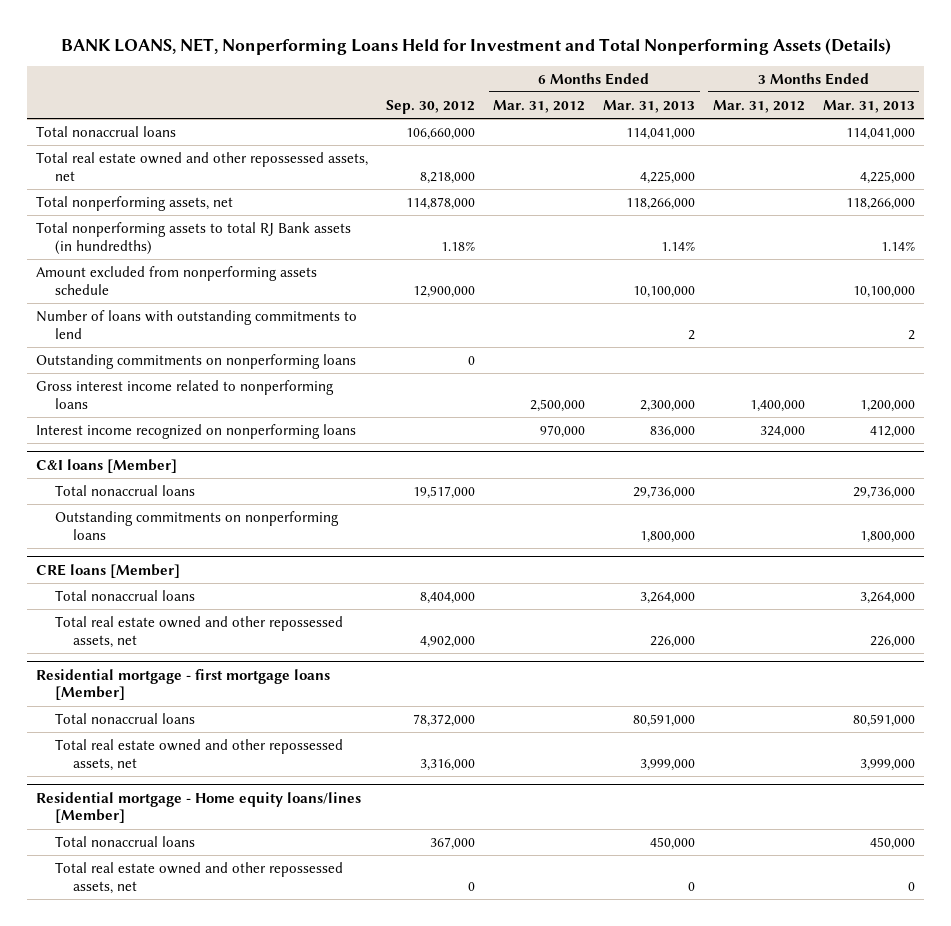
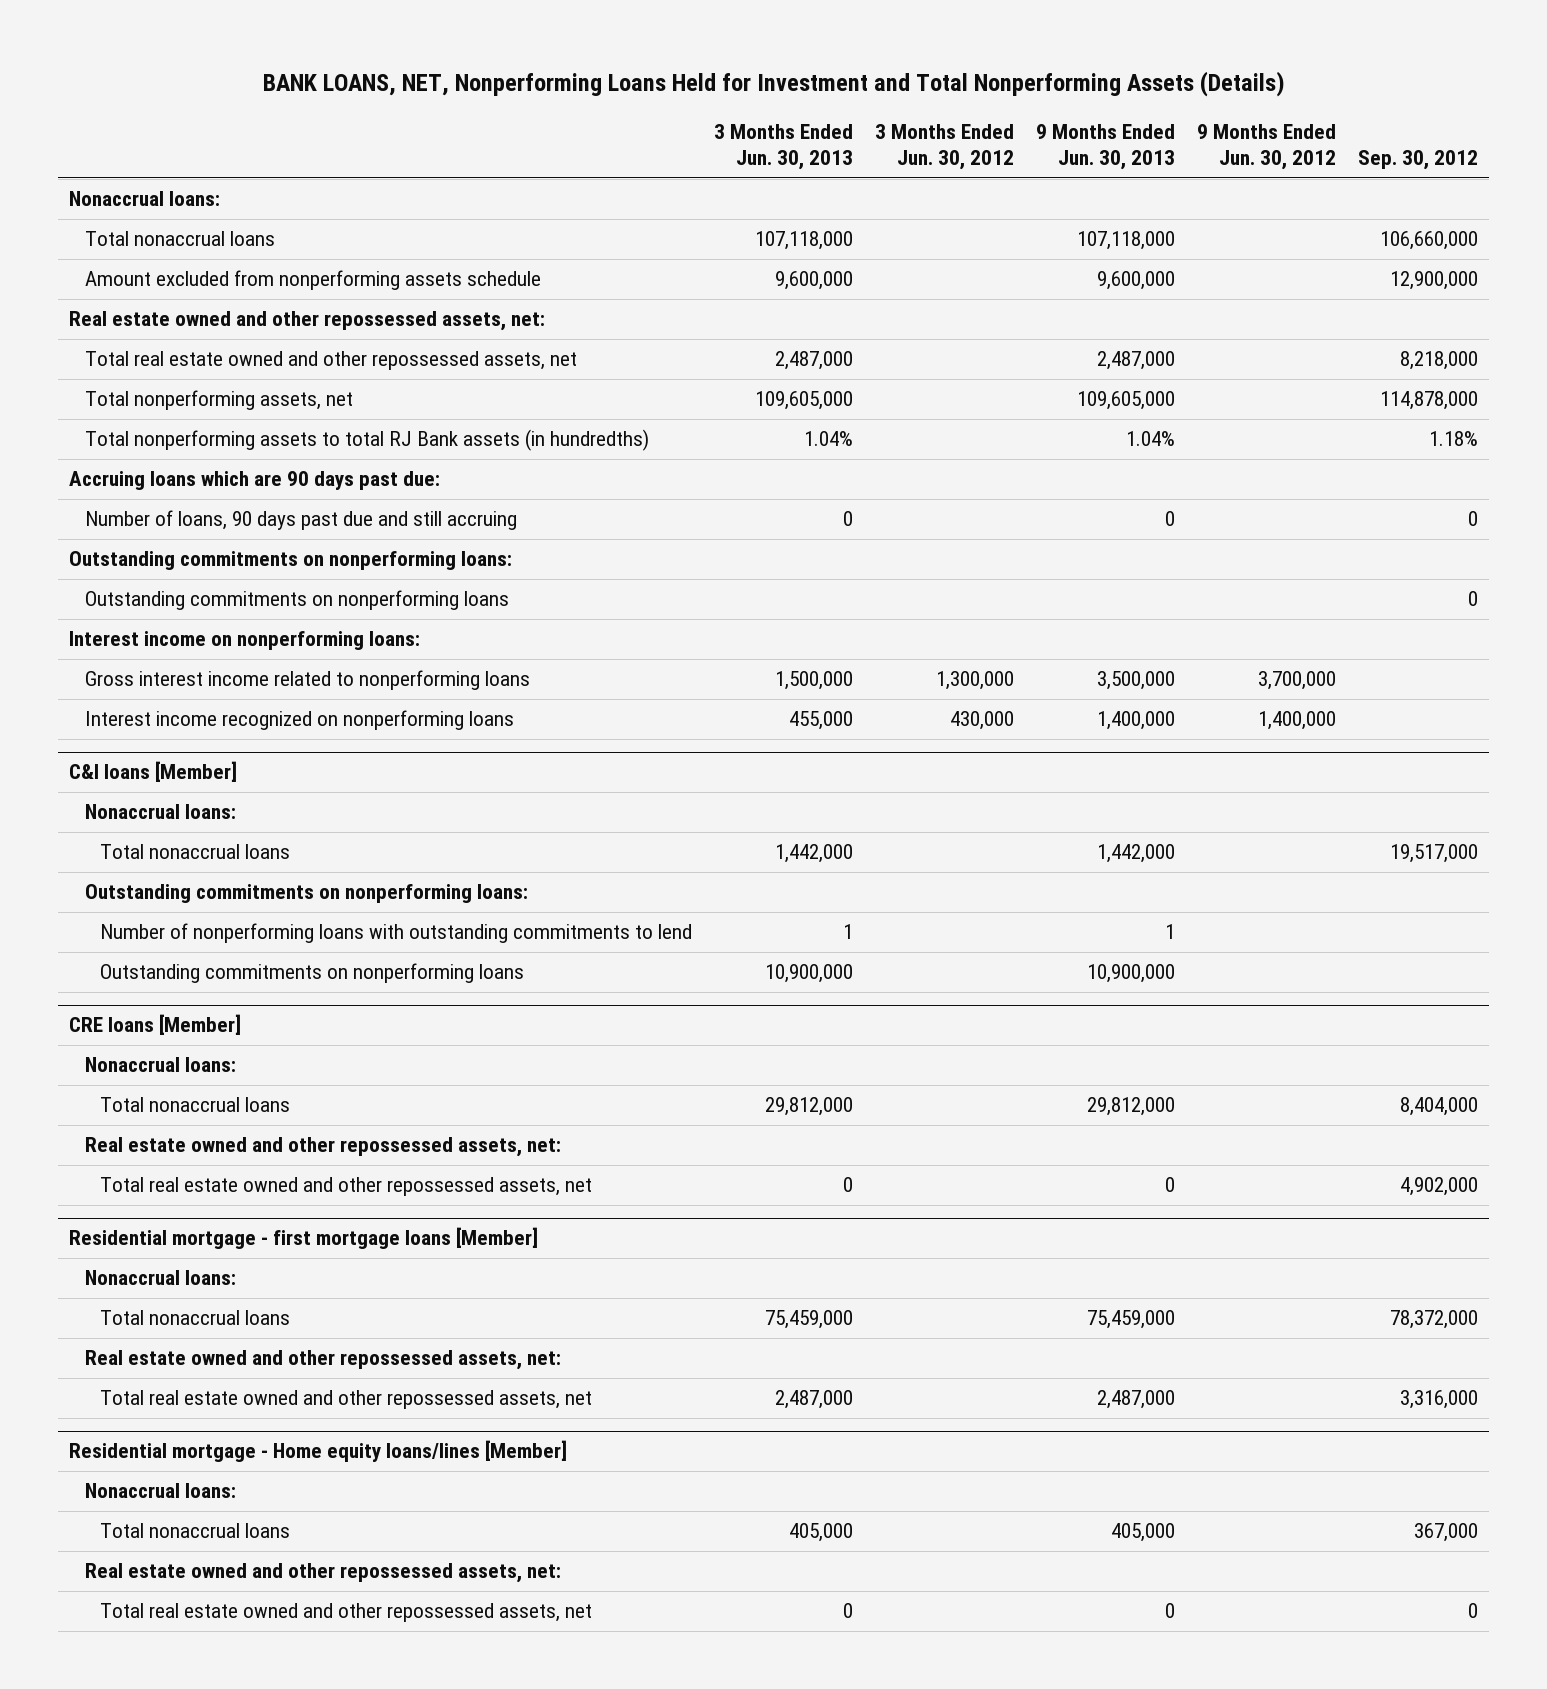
- | Sep. 30, 2012 | 6 Months Ended Mar. 31, 2012 | 6 Months Ended Mar. 31, 2013 | 3 Months Ended Mar. 31, 2012 | 3 Months Ended Mar. 31, 2013
+ | 3 Months Ended Jun. 30, 2013 | 3 Months Ended Jun. 30, 2012 | 9 Months Ended Jun. 30, 2013 | 9 Months Ended Jun. 30, 2012 | Sep. 30, 2012
+ Nonaccrual loans:
moved up: Amount excluded from nonperforming assets schedule | 9,600,000 | | 9,600,000 | | 12,900,000
+ Real estate owned and other repossessed assets, net:
- Number of loans with outstanding commitments to lend | | | 2 | | 2
+ Accruing loans which are 90 days past due:
+ Number of loans, 90 days past due and still accruing | 0 | | 0 | | 0
+ Outstanding commitments on nonperforming loans:
+ Interest income on nonperforming loans:
@ C&I loans [Member]
+ Nonaccrual loans:
+ Outstanding commitments on nonperforming loans:
+ Number of nonperforming loans with outstanding commitments to lend | 1 | | 1 | |
@ CRE loans [Member]
+ Nonaccrual loans:
+ Real estate owned and other repossessed assets, net:
@ Residential mortgage - first mortgage loans [Member]
+ Nonaccrual loans:
+ Real estate owned and other repossessed assets, net:
@ Residential mortgage - Home equity loans/lines [Member]
+ Nonaccrual loans:
+ Real estate owned and other repossessed assets, net:

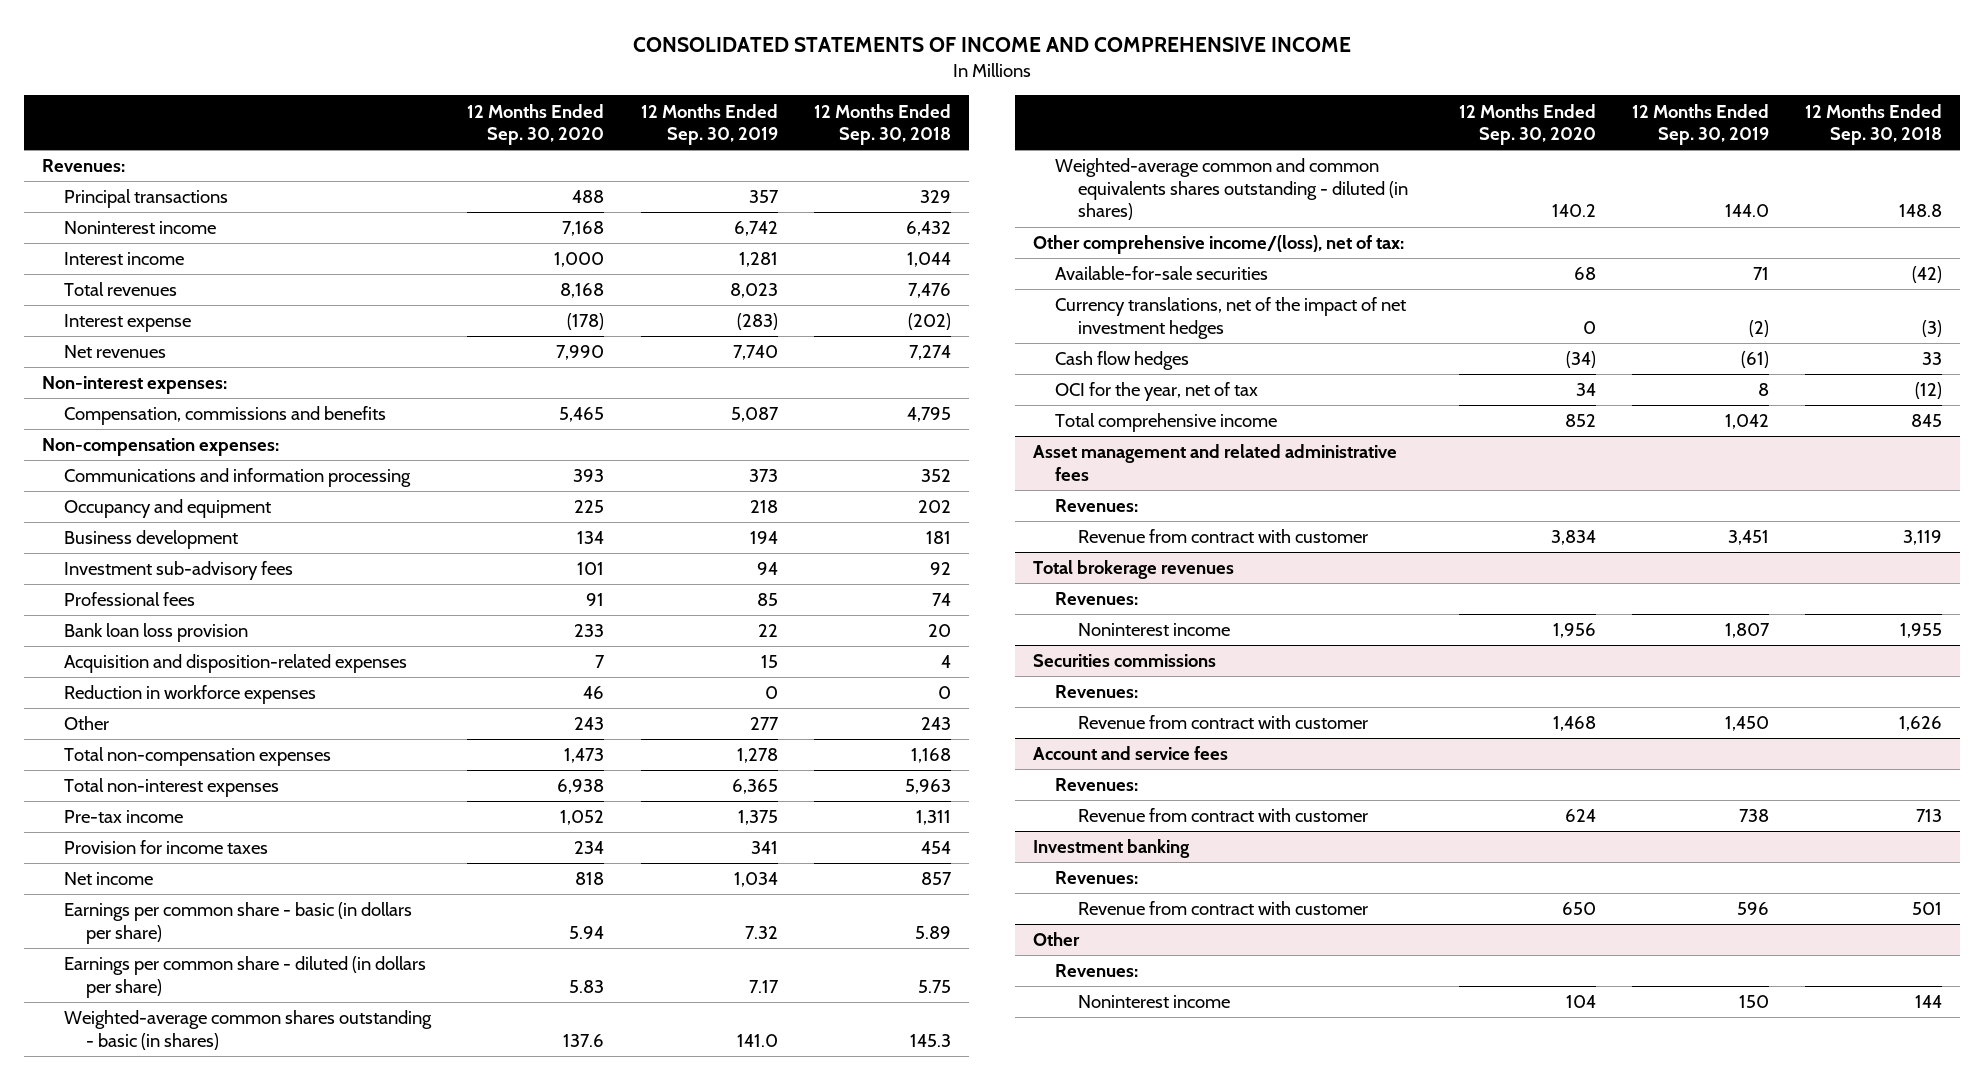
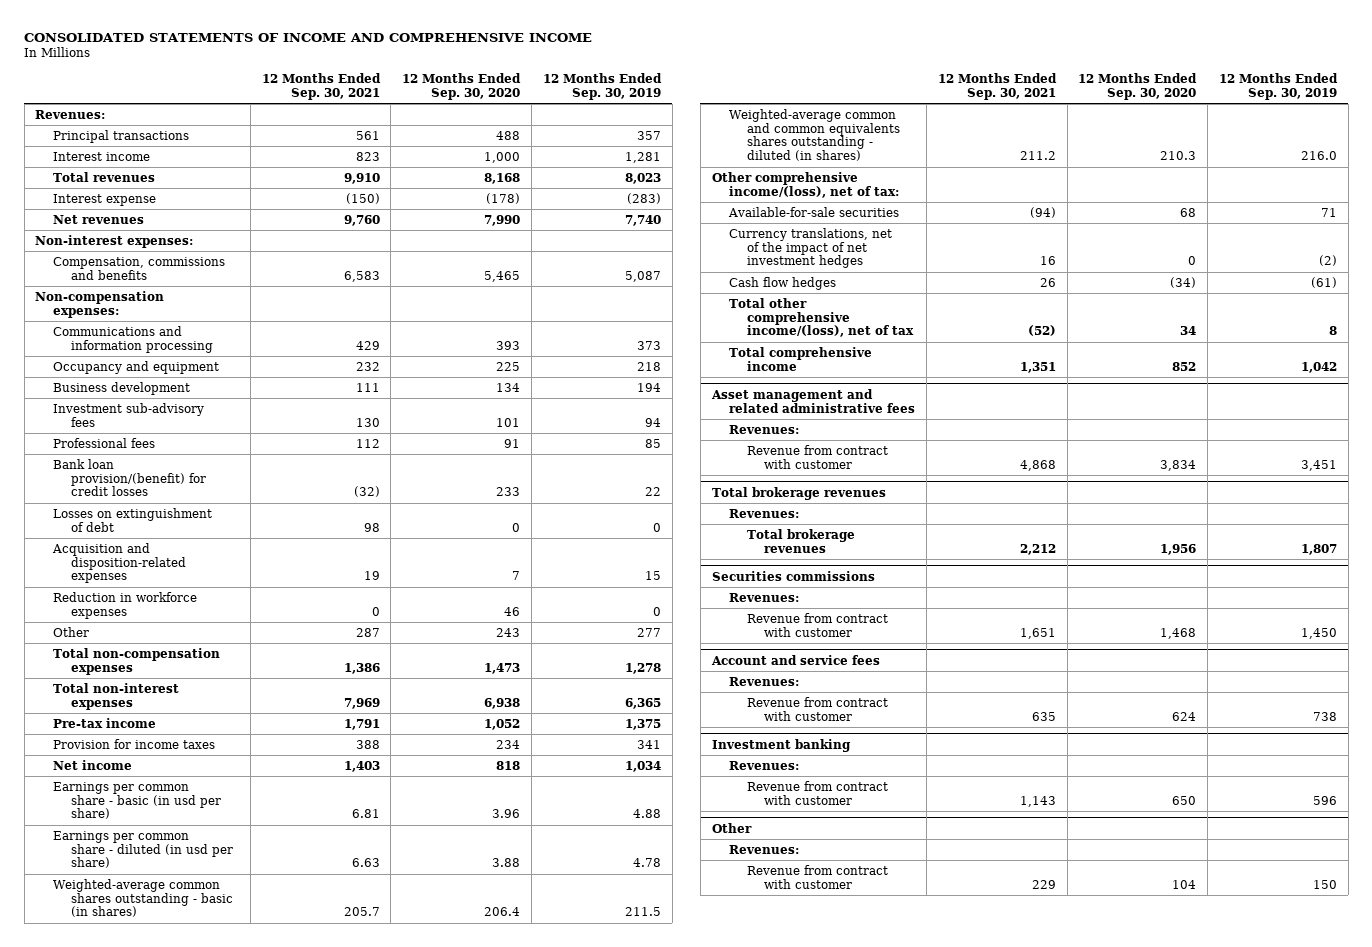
- | 12 Months Ended Sep. 30, 2020 | 12 Months Ended Sep. 30, 2019 | 12 Months Ended Sep. 30, 2018
+ | 12 Months Ended Sep. 30, 2021 | 12 Months Ended Sep. 30, 2020 | 12 Months Ended Sep. 30, 2019
- Noninterest income | 7,168 | 6,742 | 6,432
- Bank loan loss provision | 233 | 22 | 20
+ Bank loan provision/(benefit) for credit losses | (32) | 233 | 22
+ Losses on extinguishment of debt | 98 | 0 | 0
- Earnings per common share - basic (in dollars per share) | 5.94 | 7.32 | 5.89
- Earnings per common share - diluted (in dollars per share) | 5.83 | 7.17 | 5.75
- Weighted-average common shares outstanding - basic (in shares) | 137.6 | 141.0 | 145.3
- Weighted-average common and common equivalents shares outstanding - diluted (in shares) | 140.2 | 144.0 | 148.8
+ Earnings per common share - basic (in usd per share) | 6.81 | 3.96 | 4.88
+ Earnings per common share - diluted (in usd per share) | 6.63 | 3.88 | 4.78
+ Weighted-average common shares outstanding - basic (in shares) | 205.7 | 206.4 | 211.5
+ Weighted-average common and common equivalents shares outstanding - diluted (in shares) | 211.2 | 210.3 | 216.0
- OCI for the year, net of tax | 34 | 8 | (12)
+ Total other comprehensive income/(loss), net of tax | (52) | 34 | 8
@ Total brokerage revenues
- Noninterest income | 1,956 | 1,807 | 1,955
+ Total brokerage revenues | 2,212 | 1,956 | 1,807
@ Other
- Noninterest income | 104 | 150 | 144
+ Revenue from contract with customer | 229 | 104 | 150

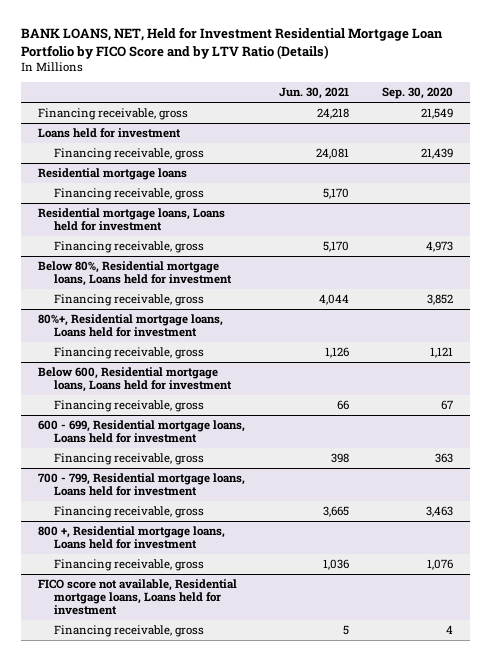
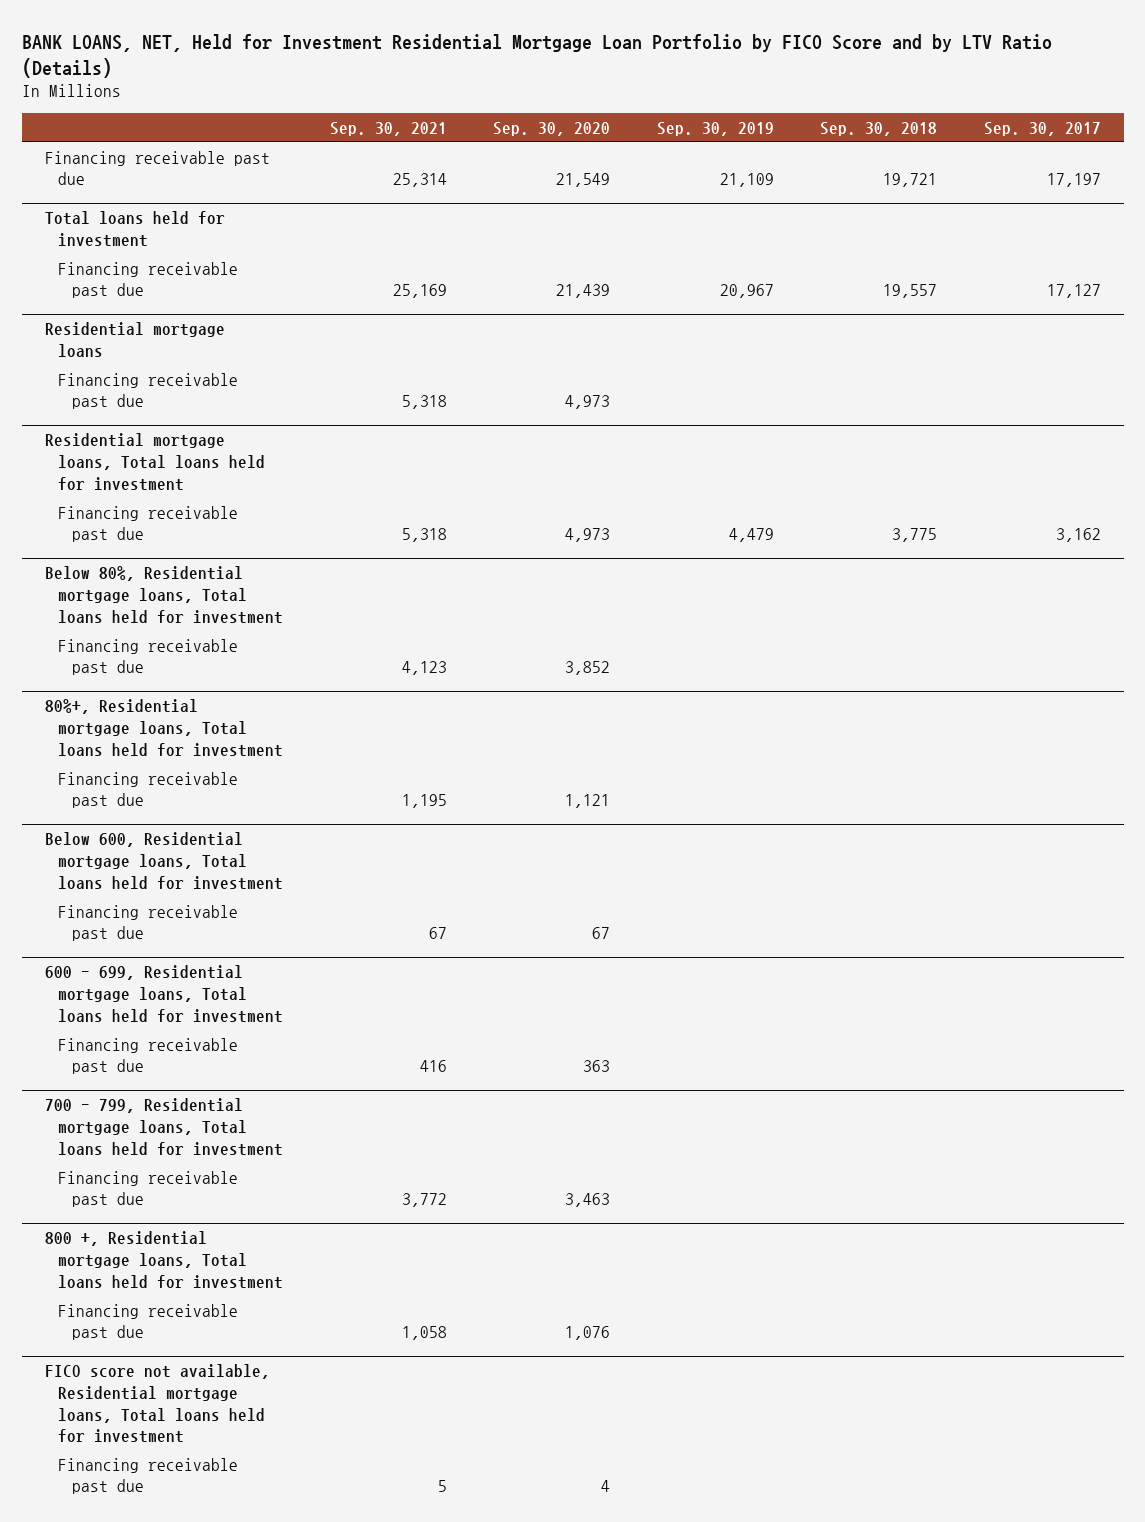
- | Jun. 30, 2021 | Sep. 30, 2020
+ | Sep. 30, 2021 | Sep. 30, 2020 | Sep. 30, 2019 | Sep. 30, 2018 | Sep. 30, 2017
- Financing receivable, gross | 24,218 | 21,549
- Loans held for investment
- Financing receivable, gross | 24,081 | 21,439
+ Financing receivable past due | 25,314 | 21,549 | 21,109 | 19,721 | 17,197
+ Total loans held for investment
+ Financing receivable past due | 25,169 | 21,439 | 20,967 | 19,557 | 17,127
@ Residential mortgage loans
- Financing receivable, gross | 5,170 |
- Residential mortgage loans, Loans held for investment
- Financing receivable, gross | 5,170 | 4,973
- Below 80%, Residential mortgage loans, Loans held for investment
- Financing receivable, gross | 4,044 | 3,852
- 80%+, Residential mortgage loans, Loans held for investment
- Financing receivable, gross | 1,126 | 1,121
- Below 600, Residential mortgage loans, Loans held for investment
- Financing receivable, gross | 66 | 67
- 600 - 699, Residential mortgage loans, Loans held for investment
- Financing receivable, gross | 398 | 363
- 700 - 799, Residential mortgage loans, Loans held for investment
- Financing receivable, gross | 3,665 | 3,463
- 800 +, Residential mortgage loans, Loans held for investment
- Financing receivable, gross | 1,036 | 1,076
- FICO score not available, Residential mortgage loans, Loans held for investment
- Financing receivable, gross | 5 | 4
@ Residential mortgage loans
+ Financing receivable past due | 5,318 | 4,973 | | |
+ Residential mortgage loans, Total loans held for investment
+ Financing receivable past due | 5,318 | 4,973 | 4,479 | 3,775 | 3,162
+ Below 80%, Residential mortgage loans, Total loans held for investment
+ Financing receivable past due | 4,123 | 3,852 | | |
+ 80%+, Residential mortgage loans, Total loans held for investment
+ Financing receivable past due | 1,195 | 1,121 | | |
+ Below 600, Residential mortgage loans, Total loans held for investment
+ Financing receivable past due | 67 | 67 | | |
+ 600 - 699, Residential mortgage loans, Total loans held for investment
+ Financing receivable past due | 416 | 363 | | |
+ 700 - 799, Residential mortgage loans, Total loans held for investment
+ Financing receivable past due | 3,772 | 3,463 | | |
+ 800 +, Residential mortgage loans, Total loans held for investment
+ Financing receivable past due | 1,058 | 1,076 | | |
+ FICO score not available, Residential mortgage loans, Total loans held for investment
+ Financing receivable past due | 5 | 4 | | |

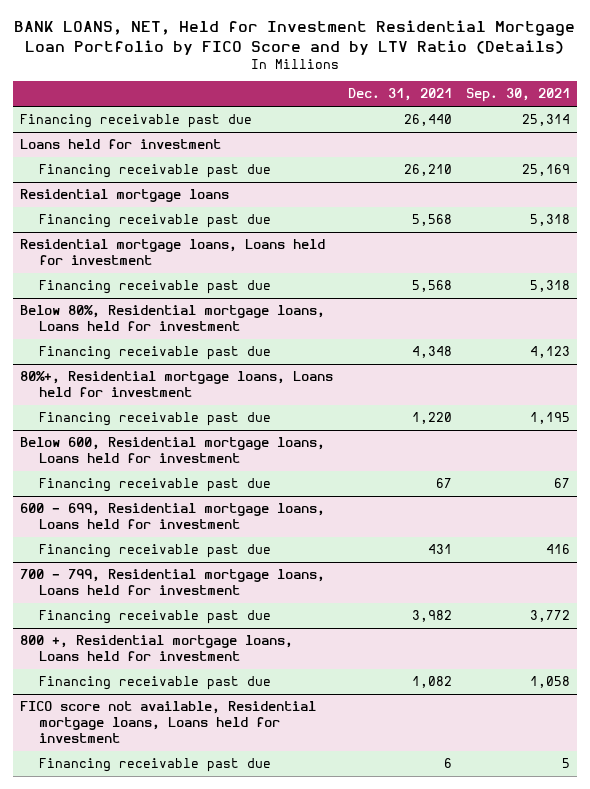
- | Sep. 30, 2021 | Sep. 30, 2020 | Sep. 30, 2019 | Sep. 30, 2018 | Sep. 30, 2017
+ | Dec. 31, 2021 | Sep. 30, 2021
- Total loans held for investment
+ Loans held for investment
- Residential mortgage loans, Total loans held for investment
+ Residential mortgage loans, Loans held for investment
- Below 80%, Residential mortgage loans, Total loans held for investment
+ Below 80%, Residential mortgage loans, Loans held for investment
- 80%+, Residential mortgage loans, Total loans held for investment
+ 80%+, Residential mortgage loans, Loans held for investment
- Below 600, Residential mortgage loans, Total loans held for investment
+ Below 600, Residential mortgage loans, Loans held for investment
- 600 - 699, Residential mortgage loans, Total loans held for investment
+ 600 - 699, Residential mortgage loans, Loans held for investment
- 700 - 799, Residential mortgage loans, Total loans held for investment
+ 700 - 799, Residential mortgage loans, Loans held for investment
- 800 +, Residential mortgage loans, Total loans held for investment
+ 800 +, Residential mortgage loans, Loans held for investment
- FICO score not available, Residential mortgage loans, Total loans held for investment
+ FICO score not available, Residential mortgage loans, Loans held for investment

